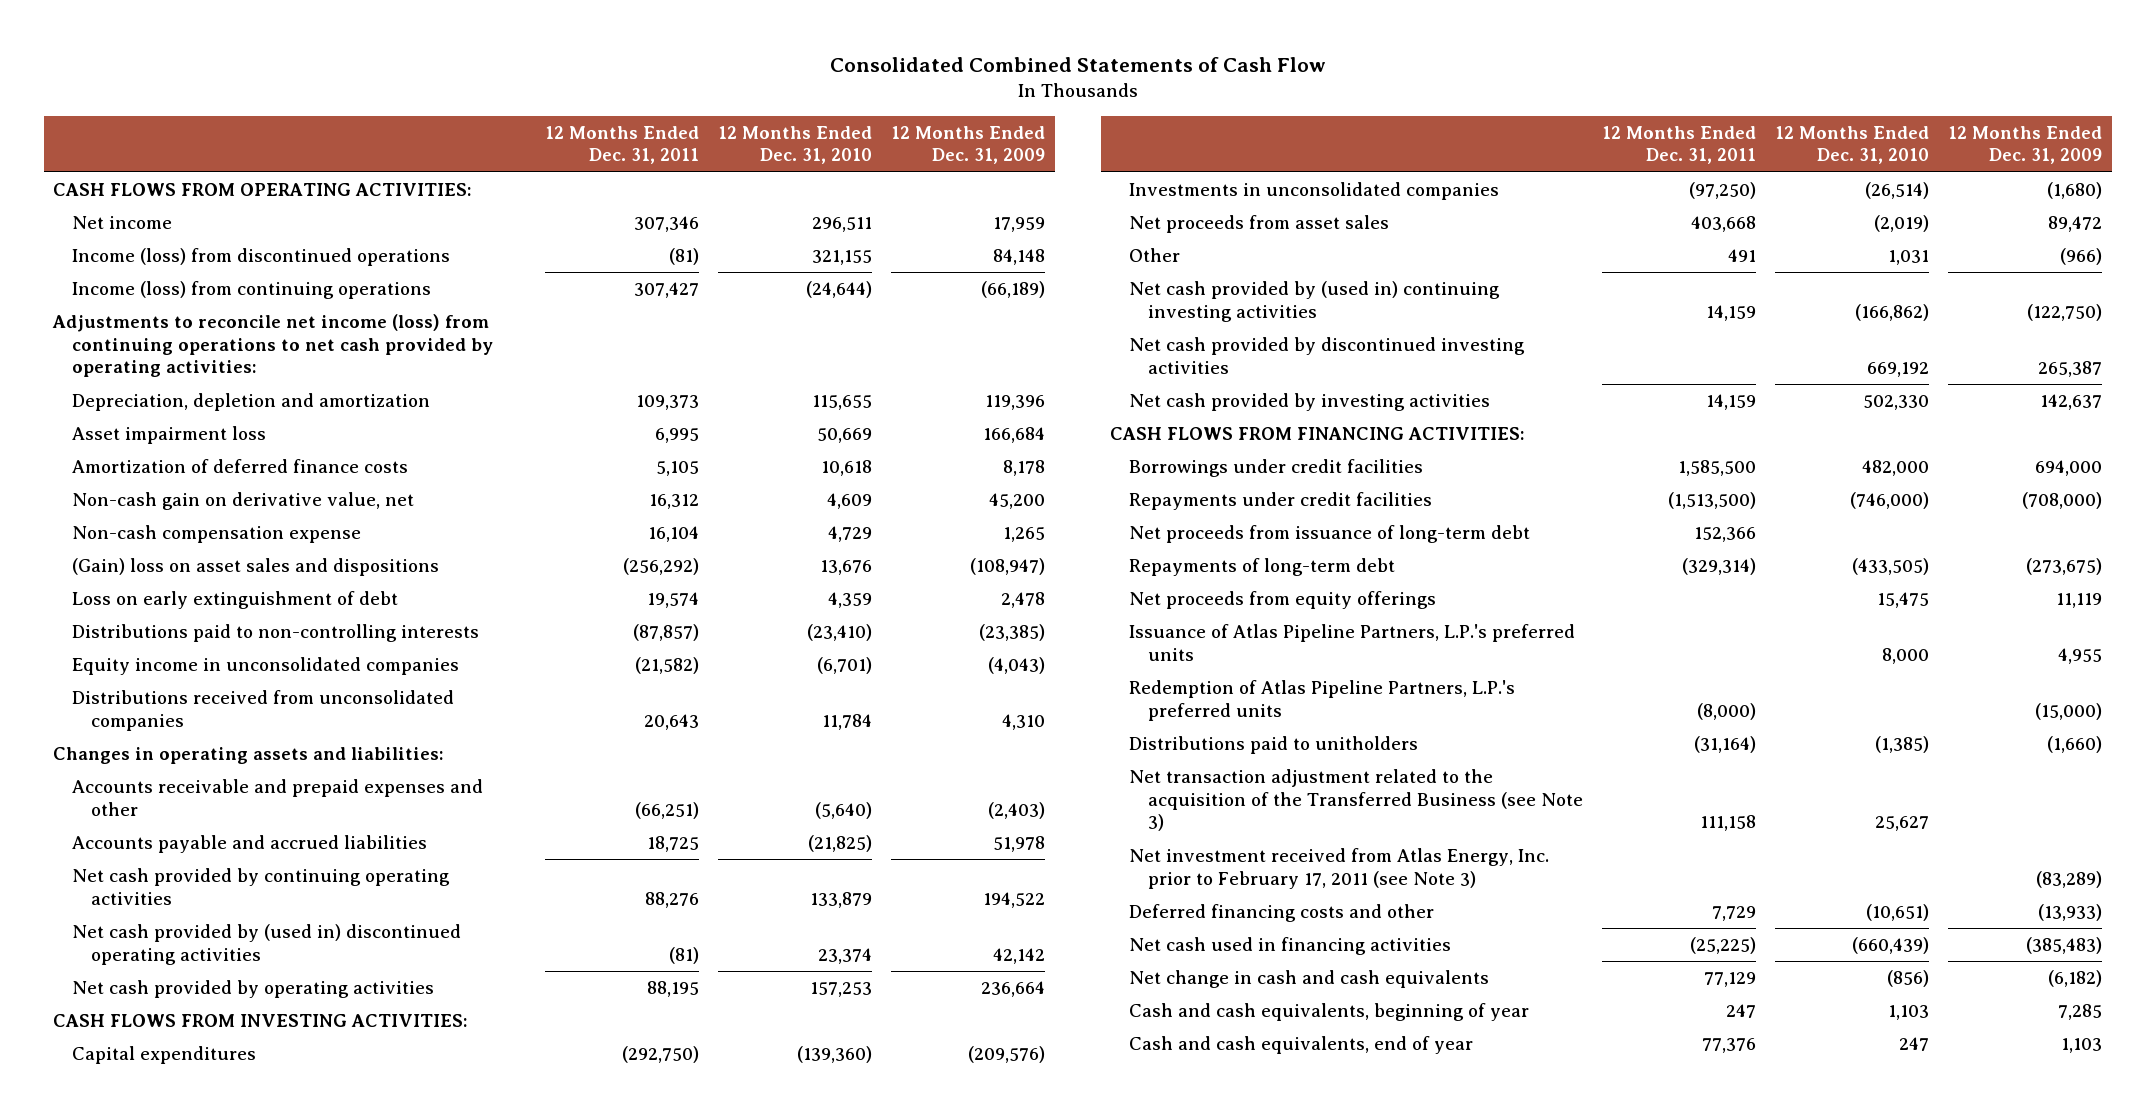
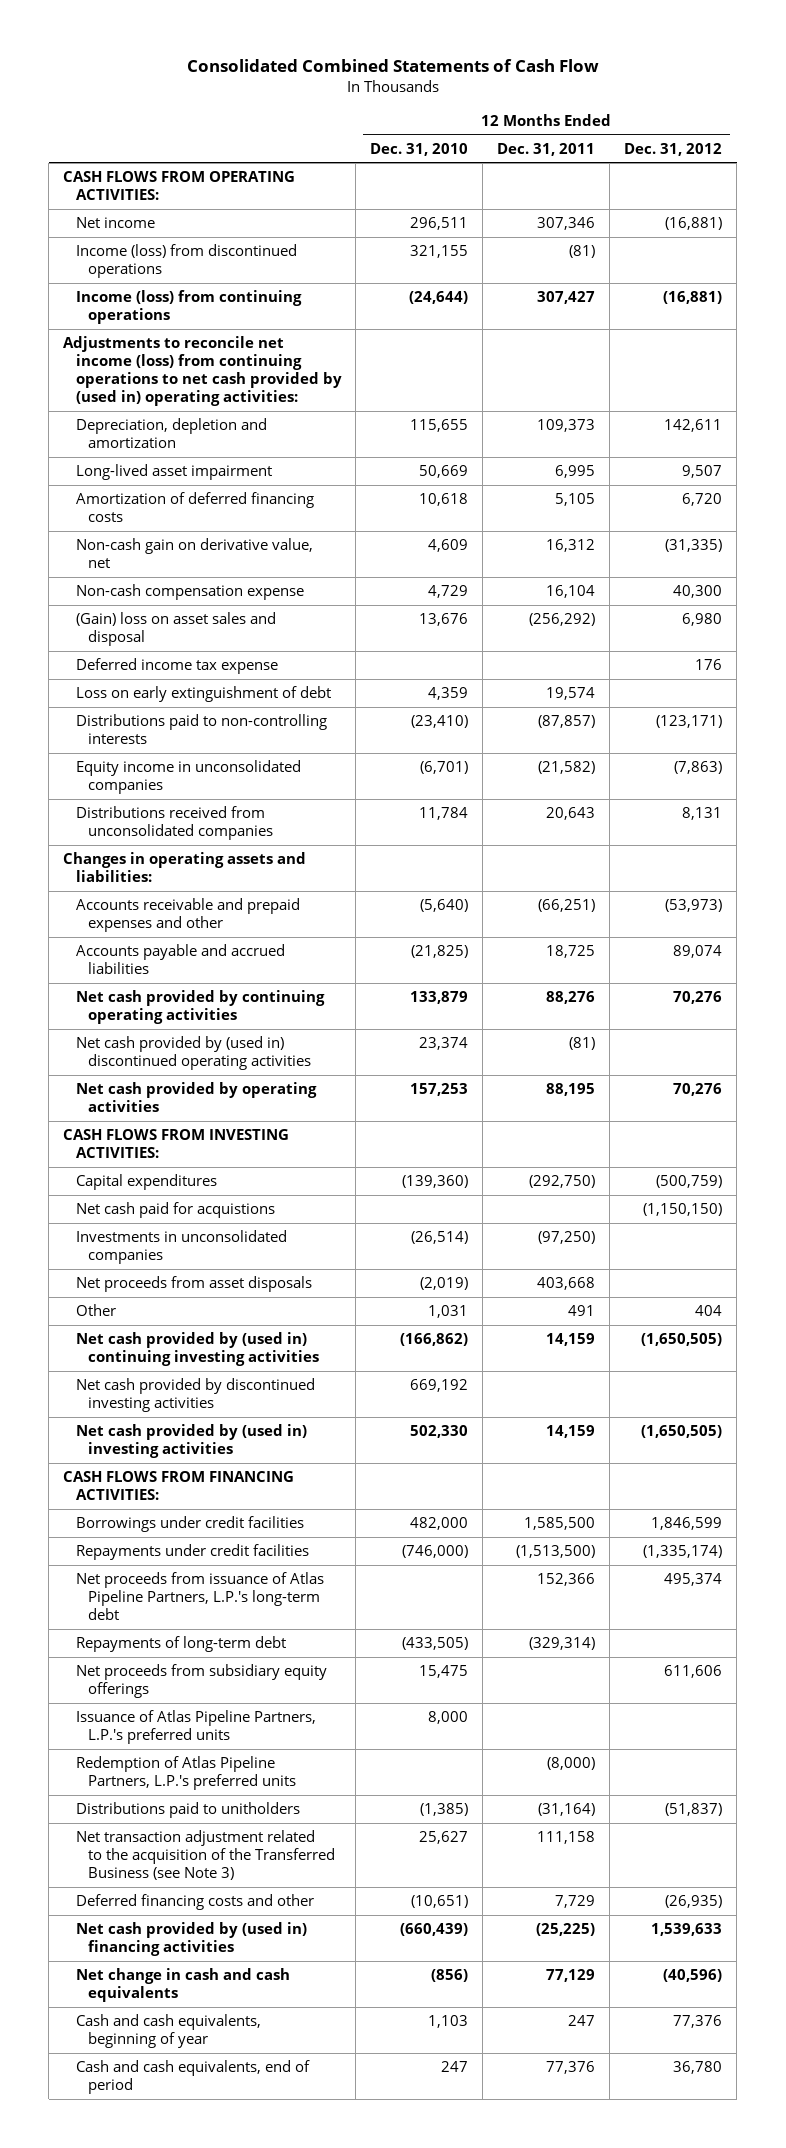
- | 12 Months Ended Dec. 31, 2011 | 12 Months Ended Dec. 31, 2010 | 12 Months Ended Dec. 31, 2009
+ | 12 Months Ended Dec. 31, 2010 | 12 Months Ended Dec. 31, 2011 | 12 Months Ended Dec. 31, 2012
- Adjustments to reconcile net income (loss) from continuing operations to net cash provided by operating activities:
+ Adjustments to reconcile net income (loss) from continuing operations to net cash provided by (used in) operating activities:
- Asset impairment loss | 6,995 | 50,669 | 166,684
- Amortization of deferred finance costs | 5,105 | 10,618 | 8,178
+ Long-lived asset impairment | 50,669 | 6,995 | 9,507
+ Amortization of deferred financing costs | 10,618 | 5,105 | 6,720
- (Gain) loss on asset sales and dispositions | (256,292) | 13,676 | (108,947)
+ (Gain) loss on asset sales and disposal | 13,676 | (256,292) | 6,980
+ Deferred income tax expense | | | 176
+ Net cash paid for acquistions | | | (1,150,150)
- Net proceeds from asset sales | 403,668 | (2,019) | 89,472
+ Net proceeds from asset disposals | (2,019) | 403,668 |
- Net cash provided by investing activities | 14,159 | 502,330 | 142,637
+ Net cash provided by (used in) investing activities | 502,330 | 14,159 | (1,650,505)
- Net proceeds from issuance of long-term debt | 152,366 | |
+ Net proceeds from issuance of Atlas Pipeline Partners, L.P.'s long-term debt | | 152,366 | 495,374
- Net proceeds from equity offerings | | 15,475 | 11,119
+ Net proceeds from subsidiary equity offerings | 15,475 | | 611,606
- Net investment received from Atlas Energy, Inc. prior to February 17, 2011 (see Note 3) | | | (83,289)
- Net cash used in financing activities | (25,225) | (660,439) | (385,483)
+ Net cash provided by (used in) financing activities | (660,439) | (25,225) | 1,539,633
- Cash and cash equivalents, end of year | 77,376 | 247 | 1,103
+ Cash and cash equivalents, end of period | 247 | 77,376 | 36,780

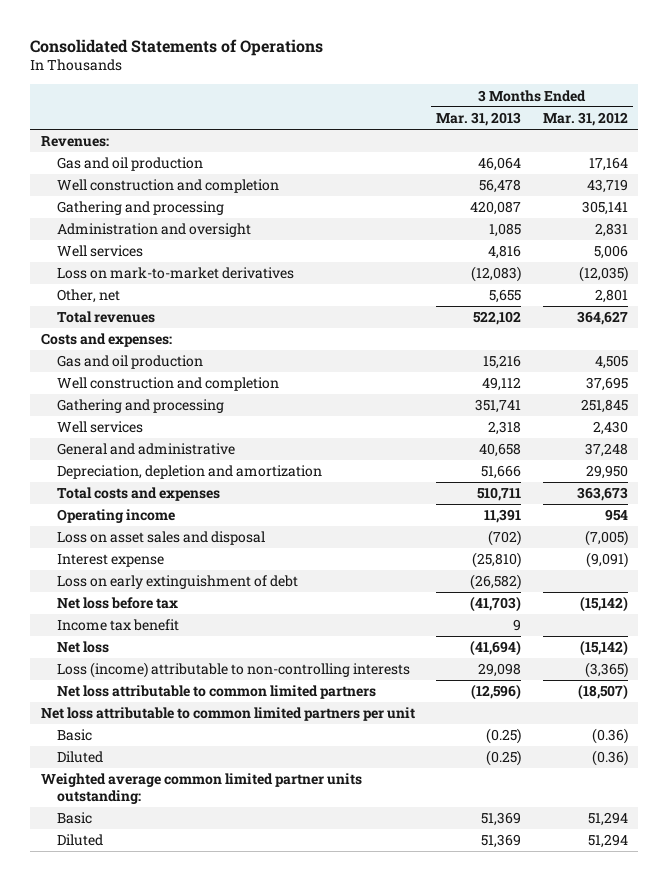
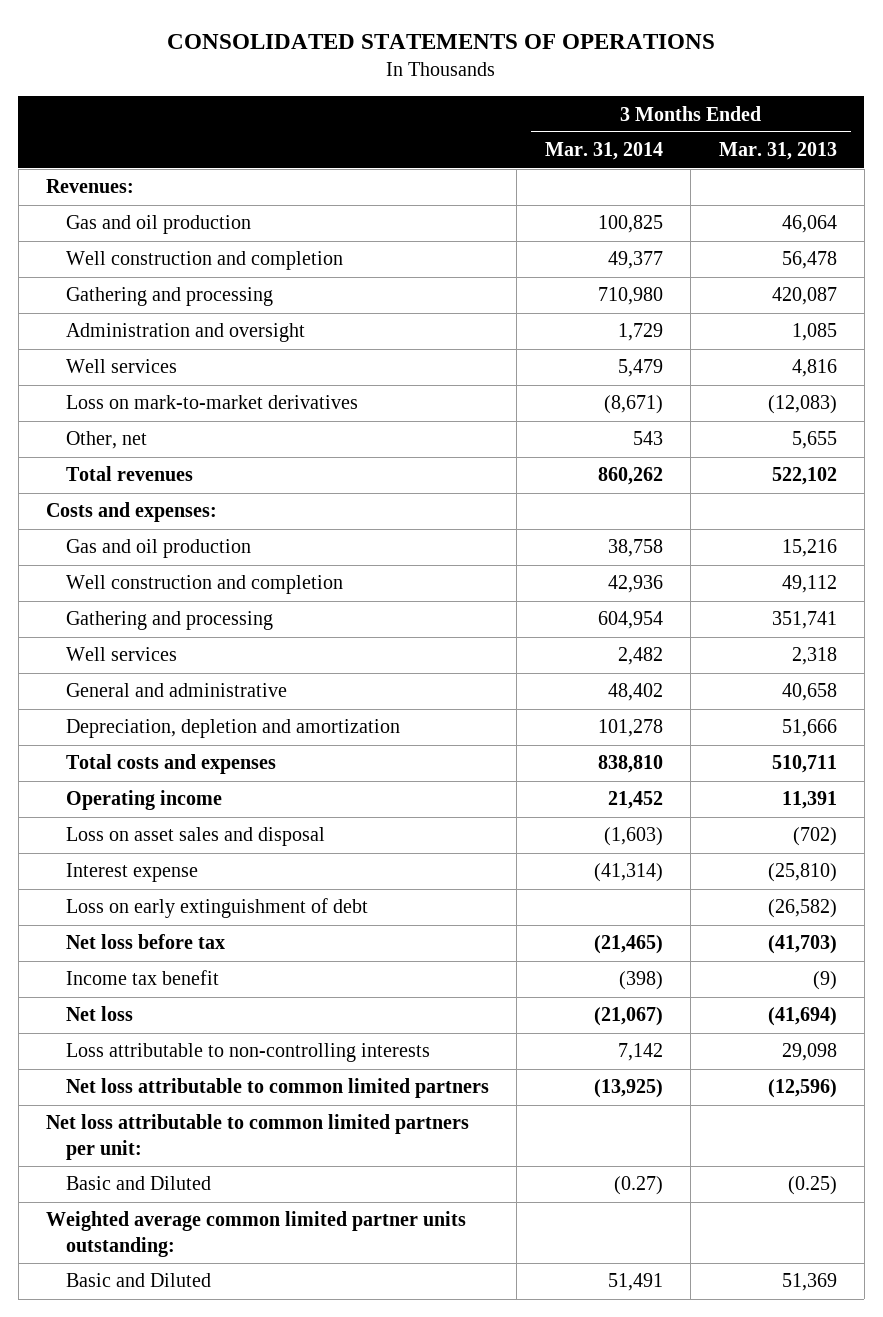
- Consolidated Statements of Operations
+ CONSOLIDATED STATEMENTS OF OPERATIONS
- | 3 Months Ended Mar. 31, 2013 | 3 Months Ended Mar. 31, 2012
+ | 3 Months Ended Mar. 31, 2014 | 3 Months Ended Mar. 31, 2013
- Income tax benefit | 9 |
+ Income tax benefit | (398) | (9)
- Loss (income) attributable to non-controlling interests | 29,098 | (3,365)
+ Loss attributable to non-controlling interests | 7,142 | 29,098
- Net loss attributable to common limited partners per unit
- Basic | (0.25) | (0.36)
- Diluted | (0.25) | (0.36)
+ Net loss attributable to common limited partners per unit:
+ Basic and Diluted | (0.27) | (0.25)
- Basic | 51,369 | 51,294
- Diluted | 51,369 | 51,294
+ Basic and Diluted | 51,491 | 51,369

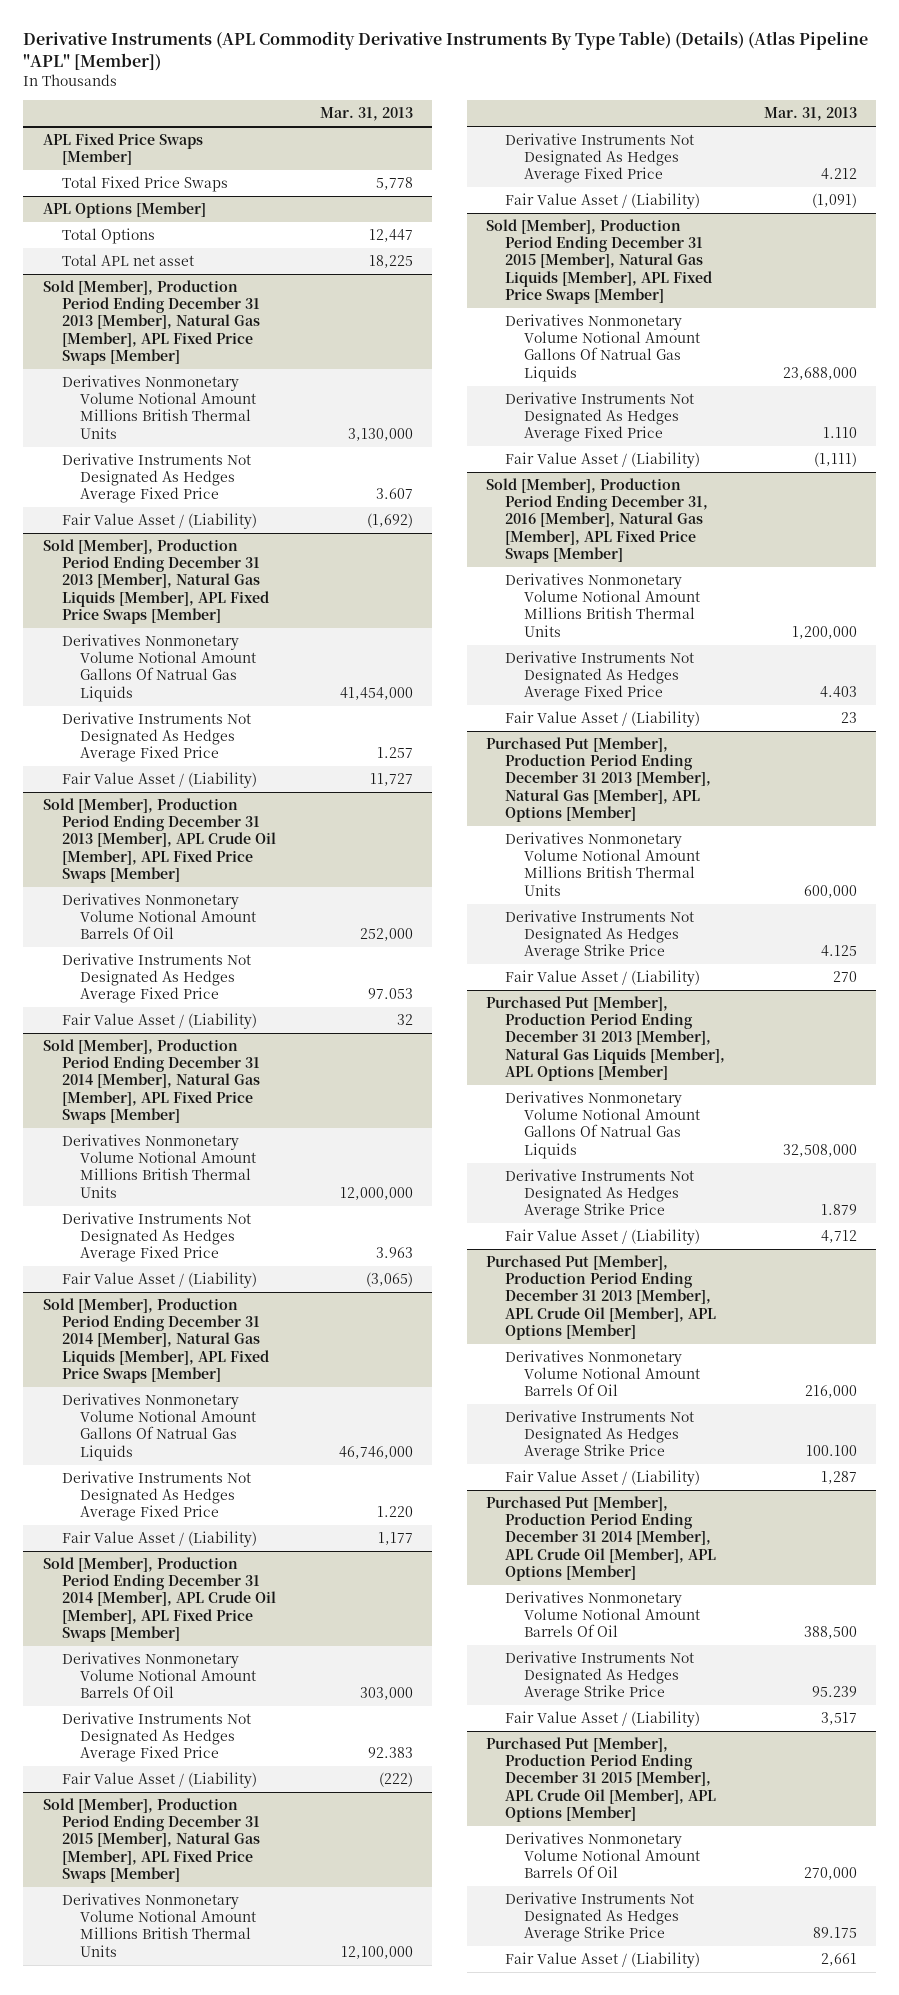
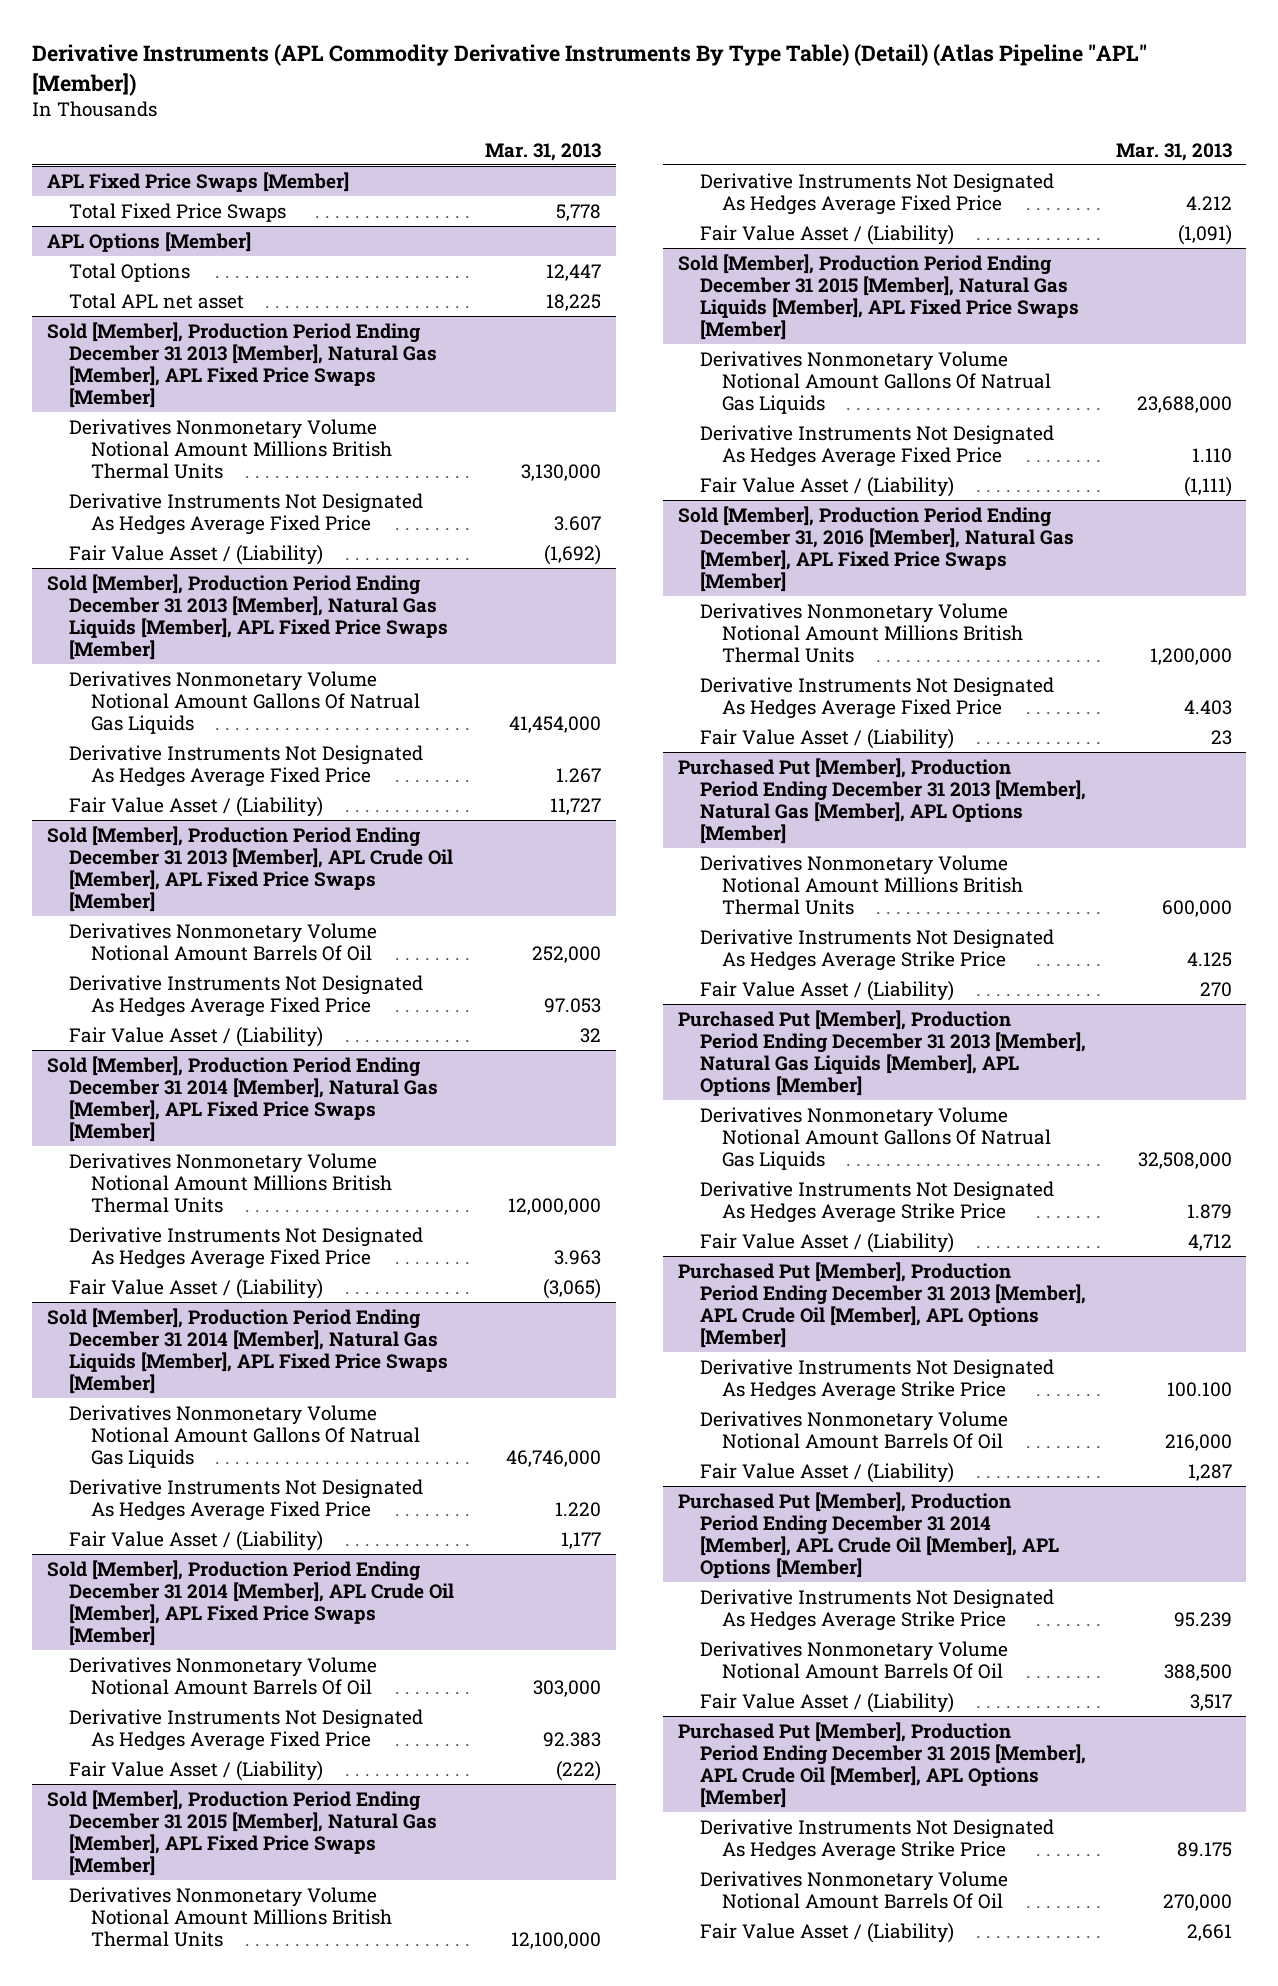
- Derivative Instruments (APL Commodity Derivative Instruments By Type Table) (Details) (Atlas Pipeline "APL" [Member])
+ Derivative Instruments (APL Commodity Derivative Instruments By Type Table) (Detail) (Atlas Pipeline "APL" [Member])
@ Sold [Member], Production Period Ending December 31 2013 [Member], Natural Gas Liquids [Member], APL Fixed Price Swaps [Member]
- Derivative Instruments Not Designated As Hedges Average Fixed Price | 1.257
+ Derivative Instruments Not Designated As Hedges Average Fixed Price | 1.267
@ Purchased Put [Member], Production Period Ending December 31 2013 [Member], APL Crude Oil [Member], APL Options [Member]
moved down: Derivatives Nonmonetary Volume Notional Amount Barrels Of Oil | 216,000
@ Purchased Put [Member], Production Period Ending December 31 2014 [Member], APL Crude Oil [Member], APL Options [Member]
moved down: Derivatives Nonmonetary Volume Notional Amount Barrels Of Oil | 388,500
@ Purchased Put [Member], Production Period Ending December 31 2015 [Member], APL Crude Oil [Member], APL Options [Member]
moved down: Derivatives Nonmonetary Volume Notional Amount Barrels Of Oil | 270,000

